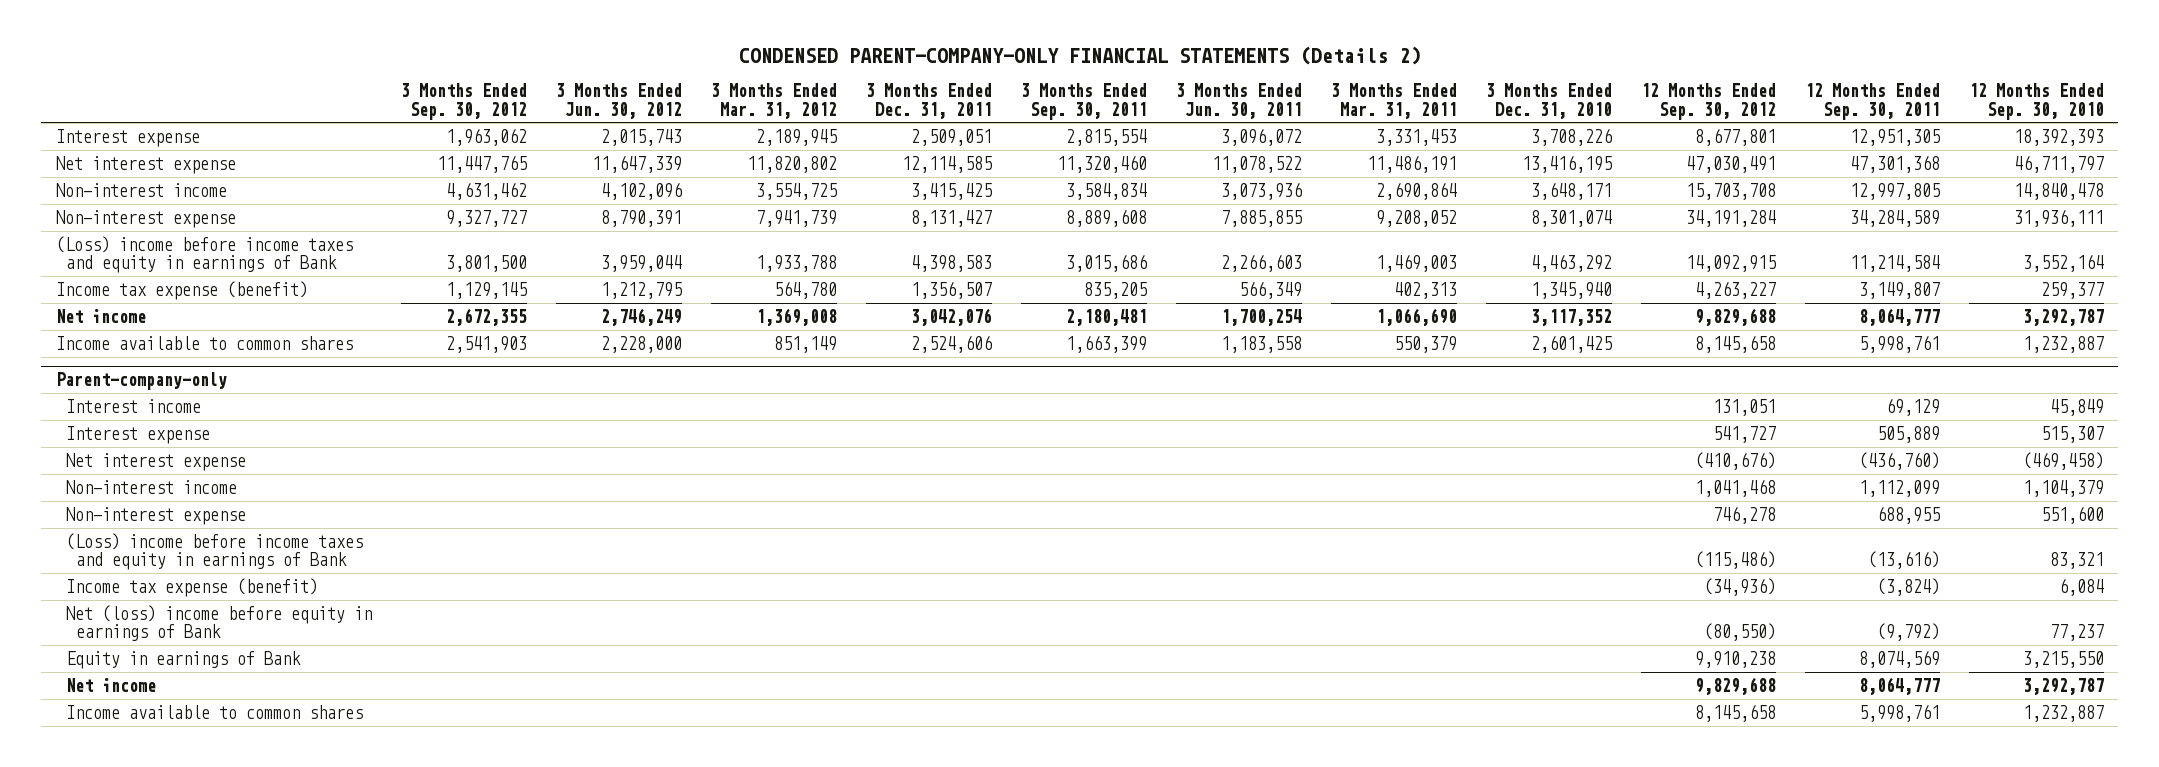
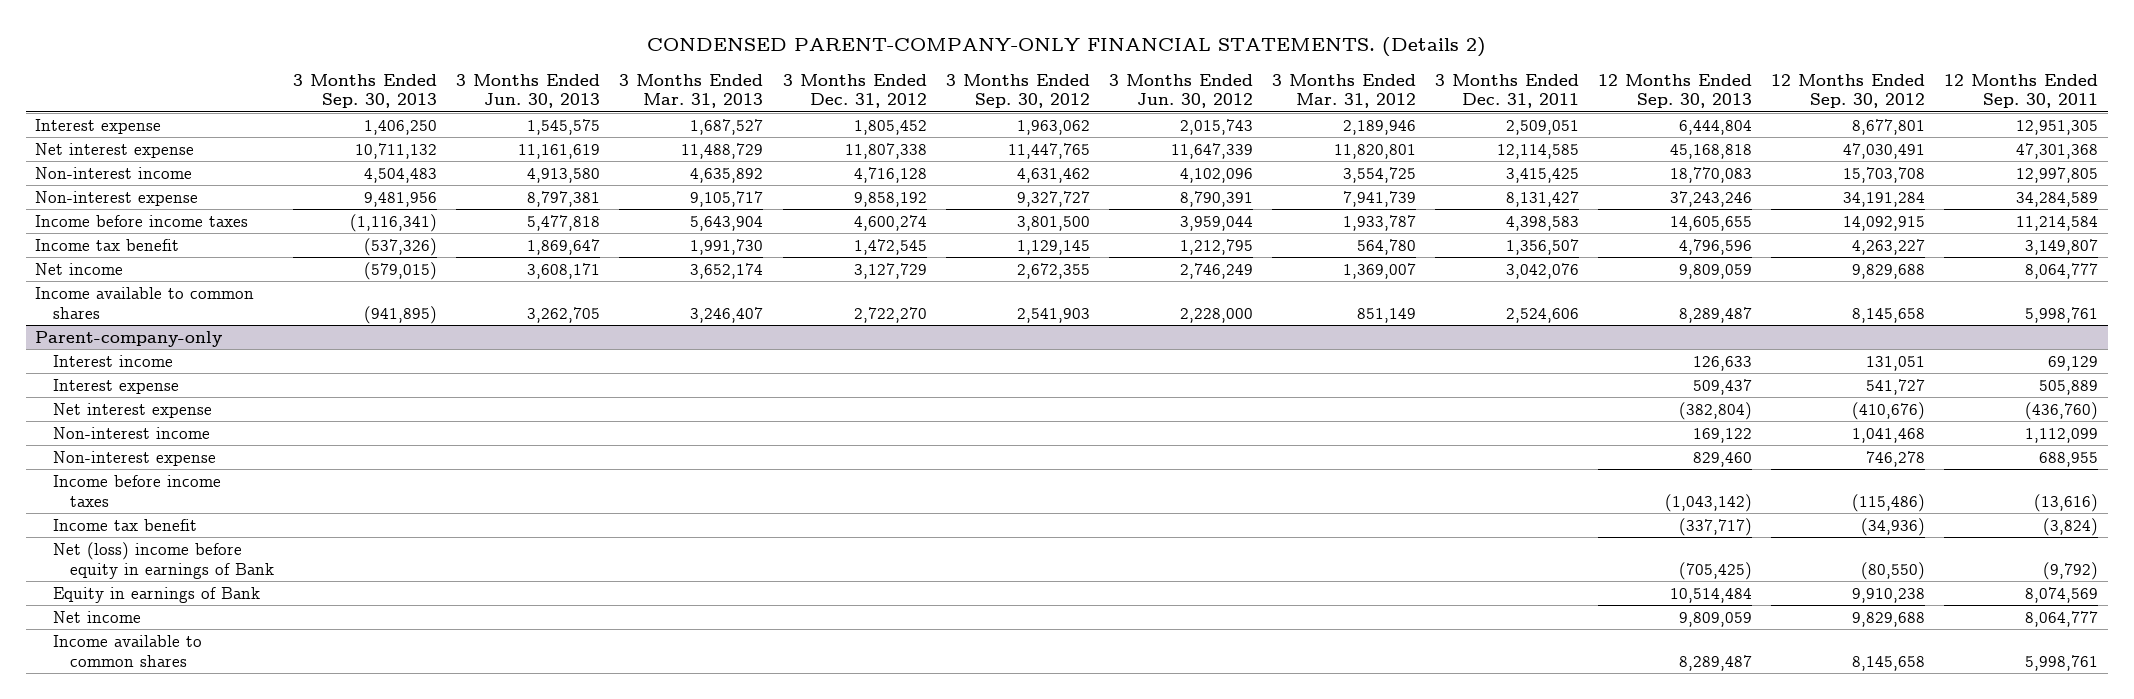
- CONDENSED PARENT-COMPANY-ONLY FINANCIAL STATEMENTS (Details 2)
+ CONDENSED PARENT-COMPANY-ONLY FINANCIAL STATEMENTS. (Details 2)
- | 3 Months Ended Sep. 30, 2012 | 3 Months Ended Jun. 30, 2012 | 3 Months Ended Mar. 31, 2012 | 3 Months Ended Dec. 31, 2011 | 3 Months Ended Sep. 30, 2011 | 3 Months Ended Jun. 30, 2011 | 3 Months Ended Mar. 31, 2011 | 3 Months Ended Dec. 31, 2010 | 12 Months Ended Sep. 30, 2012 | 12 Months Ended Sep. 30, 2011 | 12 Months Ended Sep. 30, 2010
+ | 3 Months Ended Sep. 30, 2013 | 3 Months Ended Jun. 30, 2013 | 3 Months Ended Mar. 31, 2013 | 3 Months Ended Dec. 31, 2012 | 3 Months Ended Sep. 30, 2012 | 3 Months Ended Jun. 30, 2012 | 3 Months Ended Mar. 31, 2012 | 3 Months Ended Dec. 31, 2011 | 12 Months Ended Sep. 30, 2013 | 12 Months Ended Sep. 30, 2012 | 12 Months Ended Sep. 30, 2011
- Interest expense | 1,963,062 | 2,015,743 | 2,189,945 | 2,509,051 | 2,815,554 | 3,096,072 | 3,331,453 | 3,708,226 | 8,677,801 | 12,951,305 | 18,392,393
- Net interest expense | 11,447,765 | 11,647,339 | 11,820,802 | 12,114,585 | 11,320,460 | 11,078,522 | 11,486,191 | 13,416,195 | 47,030,491 | 47,301,368 | 46,711,797
+ Interest expense | 1,406,250 | 1,545,575 | 1,687,527 | 1,805,452 | 1,963,062 | 2,015,743 | 2,189,946 | 2,509,051 | 6,444,804 | 8,677,801 | 12,951,305
+ Net interest expense | 10,711,132 | 11,161,619 | 11,488,729 | 11,807,338 | 11,447,765 | 11,647,339 | 11,820,801 | 12,114,585 | 45,168,818 | 47,030,491 | 47,301,368
- (Loss) income before income taxes and equity in earnings of Bank | 3,801,500 | 3,959,044 | 1,933,788 | 4,398,583 | 3,015,686 | 2,266,603 | 1,469,003 | 4,463,292 | 14,092,915 | 11,214,584 | 3,552,164
- Income tax expense (benefit) | 1,129,145 | 1,212,795 | 564,780 | 1,356,507 | 835,205 | 566,349 | 402,313 | 1,345,940 | 4,263,227 | 3,149,807 | 259,377
- Net income | 2,672,355 | 2,746,249 | 1,369,008 | 3,042,076 | 2,180,481 | 1,700,254 | 1,066,690 | 3,117,352 | 9,829,688 | 8,064,777 | 3,292,787
+ Income before income taxes | (1,116,341) | 5,477,818 | 5,643,904 | 4,600,274 | 3,801,500 | 3,959,044 | 1,933,787 | 4,398,583 | 14,605,655 | 14,092,915 | 11,214,584
+ Income tax benefit | (537,326) | 1,869,647 | 1,991,730 | 1,472,545 | 1,129,145 | 1,212,795 | 564,780 | 1,356,507 | 4,796,596 | 4,263,227 | 3,149,807
+ Net income | (579,015) | 3,608,171 | 3,652,174 | 3,127,729 | 2,672,355 | 2,746,249 | 1,369,007 | 3,042,076 | 9,809,059 | 9,829,688 | 8,064,777
@ Parent-company-only
- (Loss) income before income taxes and equity in earnings of Bank | | | | | | | | | (115,486) | (13,616) | 83,321
- Income tax expense (benefit) | | | | | | | | | (34,936) | (3,824) | 6,084
+ Income before income taxes | | | | | | | | | (1,043,142) | (115,486) | (13,616)
+ Income tax benefit | | | | | | | | | (337,717) | (34,936) | (3,824)

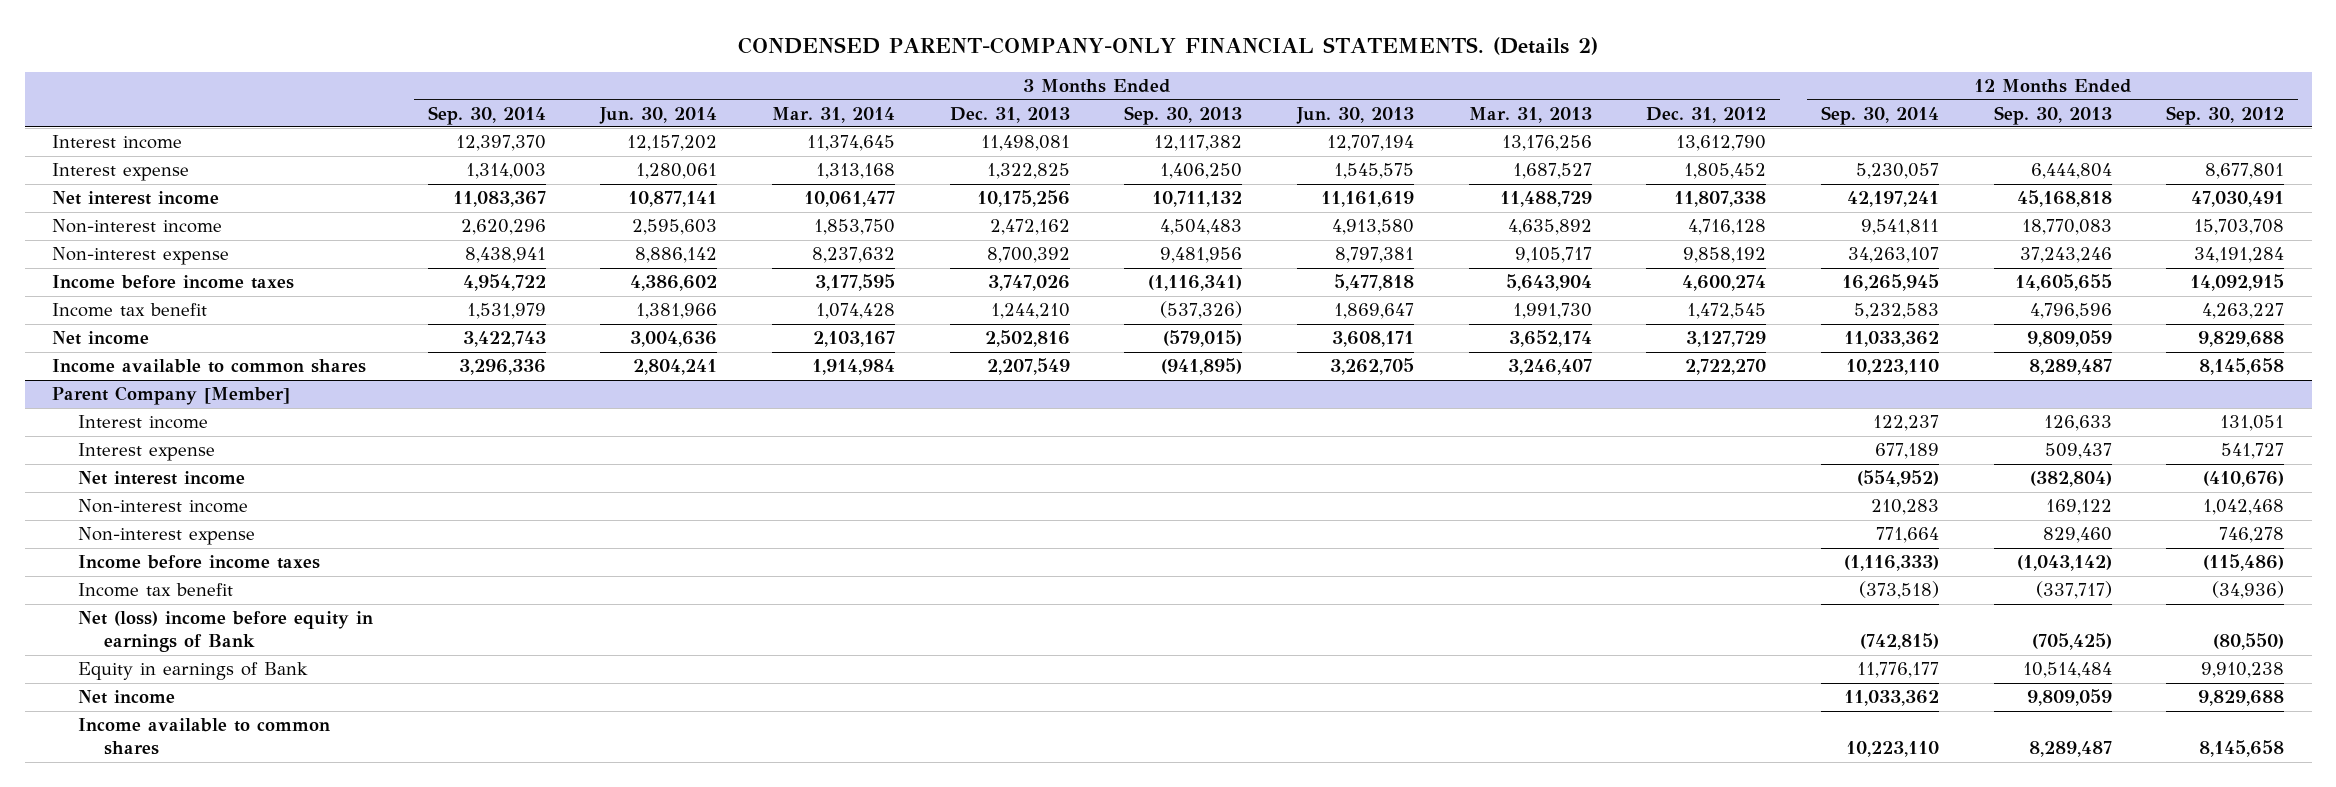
- | 3 Months Ended Sep. 30, 2013 | 3 Months Ended Jun. 30, 2013 | 3 Months Ended Mar. 31, 2013 | 3 Months Ended Dec. 31, 2012 | 3 Months Ended Sep. 30, 2012 | 3 Months Ended Jun. 30, 2012 | 3 Months Ended Mar. 31, 2012 | 3 Months Ended Dec. 31, 2011 | 12 Months Ended Sep. 30, 2013 | 12 Months Ended Sep. 30, 2012 | 12 Months Ended Sep. 30, 2011
+ | 3 Months Ended Sep. 30, 2014 | 3 Months Ended Jun. 30, 2014 | 3 Months Ended Mar. 31, 2014 | 3 Months Ended Dec. 31, 2013 | 3 Months Ended Sep. 30, 2013 | 3 Months Ended Jun. 30, 2013 | 3 Months Ended Mar. 31, 2013 | 3 Months Ended Dec. 31, 2012 | 12 Months Ended Sep. 30, 2014 | 12 Months Ended Sep. 30, 2013 | 12 Months Ended Sep. 30, 2012
+ Interest income | 12,397,370 | 12,157,202 | 11,374,645 | 11,498,081 | 12,117,382 | 12,707,194 | 13,176,256 | 13,612,790 | | |
- Net interest expense | 10,711,132 | 11,161,619 | 11,488,729 | 11,807,338 | 11,447,765 | 11,647,339 | 11,820,801 | 12,114,585 | 45,168,818 | 47,030,491 | 47,301,368
+ Net interest income | 11,083,367 | 10,877,141 | 10,061,477 | 10,175,256 | 10,711,132 | 11,161,619 | 11,488,729 | 11,807,338 | 42,197,241 | 45,168,818 | 47,030,491
- Parent-company-only
+ Parent Company [Member]
- Net interest expense | | | | | | | | | (382,804) | (410,676) | (436,760)
- Non-interest income | | | | | | | | | 169,122 | 1,041,468 | 1,112,099
+ Net interest income | | | | | | | | | (554,952) | (382,804) | (410,676)
+ Non-interest income | | | | | | | | | 210,283 | 169,122 | 1,042,468

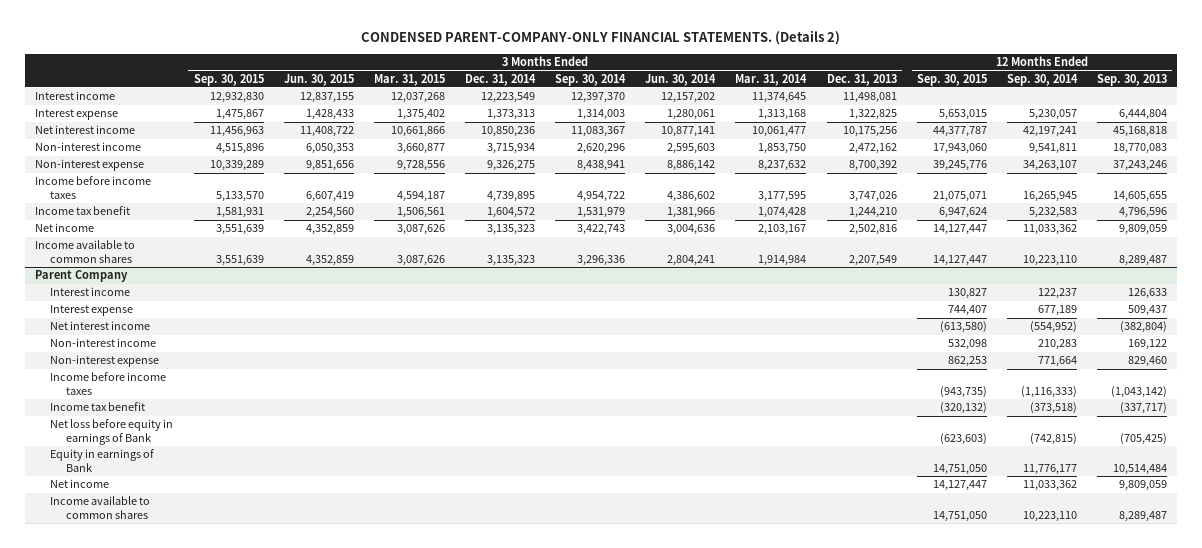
- | 3 Months Ended Sep. 30, 2014 | 3 Months Ended Jun. 30, 2014 | 3 Months Ended Mar. 31, 2014 | 3 Months Ended Dec. 31, 2013 | 3 Months Ended Sep. 30, 2013 | 3 Months Ended Jun. 30, 2013 | 3 Months Ended Mar. 31, 2013 | 3 Months Ended Dec. 31, 2012 | 12 Months Ended Sep. 30, 2014 | 12 Months Ended Sep. 30, 2013 | 12 Months Ended Sep. 30, 2012
+ | 3 Months Ended Sep. 30, 2015 | 3 Months Ended Jun. 30, 2015 | 3 Months Ended Mar. 31, 2015 | 3 Months Ended Dec. 31, 2014 | 3 Months Ended Sep. 30, 2014 | 3 Months Ended Jun. 30, 2014 | 3 Months Ended Mar. 31, 2014 | 3 Months Ended Dec. 31, 2013 | 12 Months Ended Sep. 30, 2015 | 12 Months Ended Sep. 30, 2014 | 12 Months Ended Sep. 30, 2013
- Parent Company [Member]
+ Parent Company
- Net (loss) income before equity in earnings of Bank | | | | | | | | | (742,815) | (705,425) | (80,550)
+ Net loss before equity in earnings of Bank | | | | | | | | | (623,603) | (742,815) | (705,425)

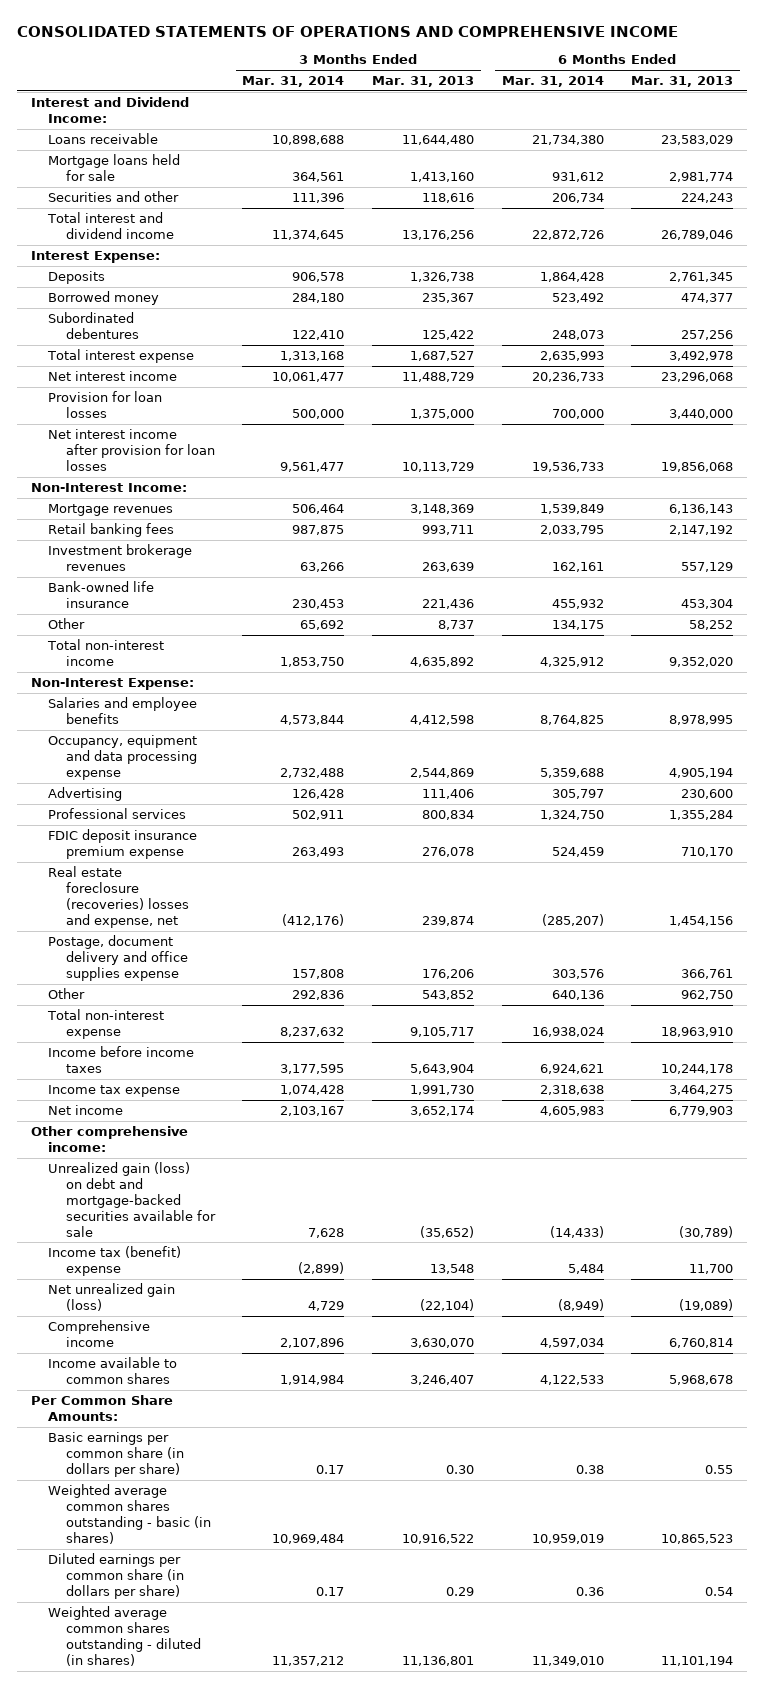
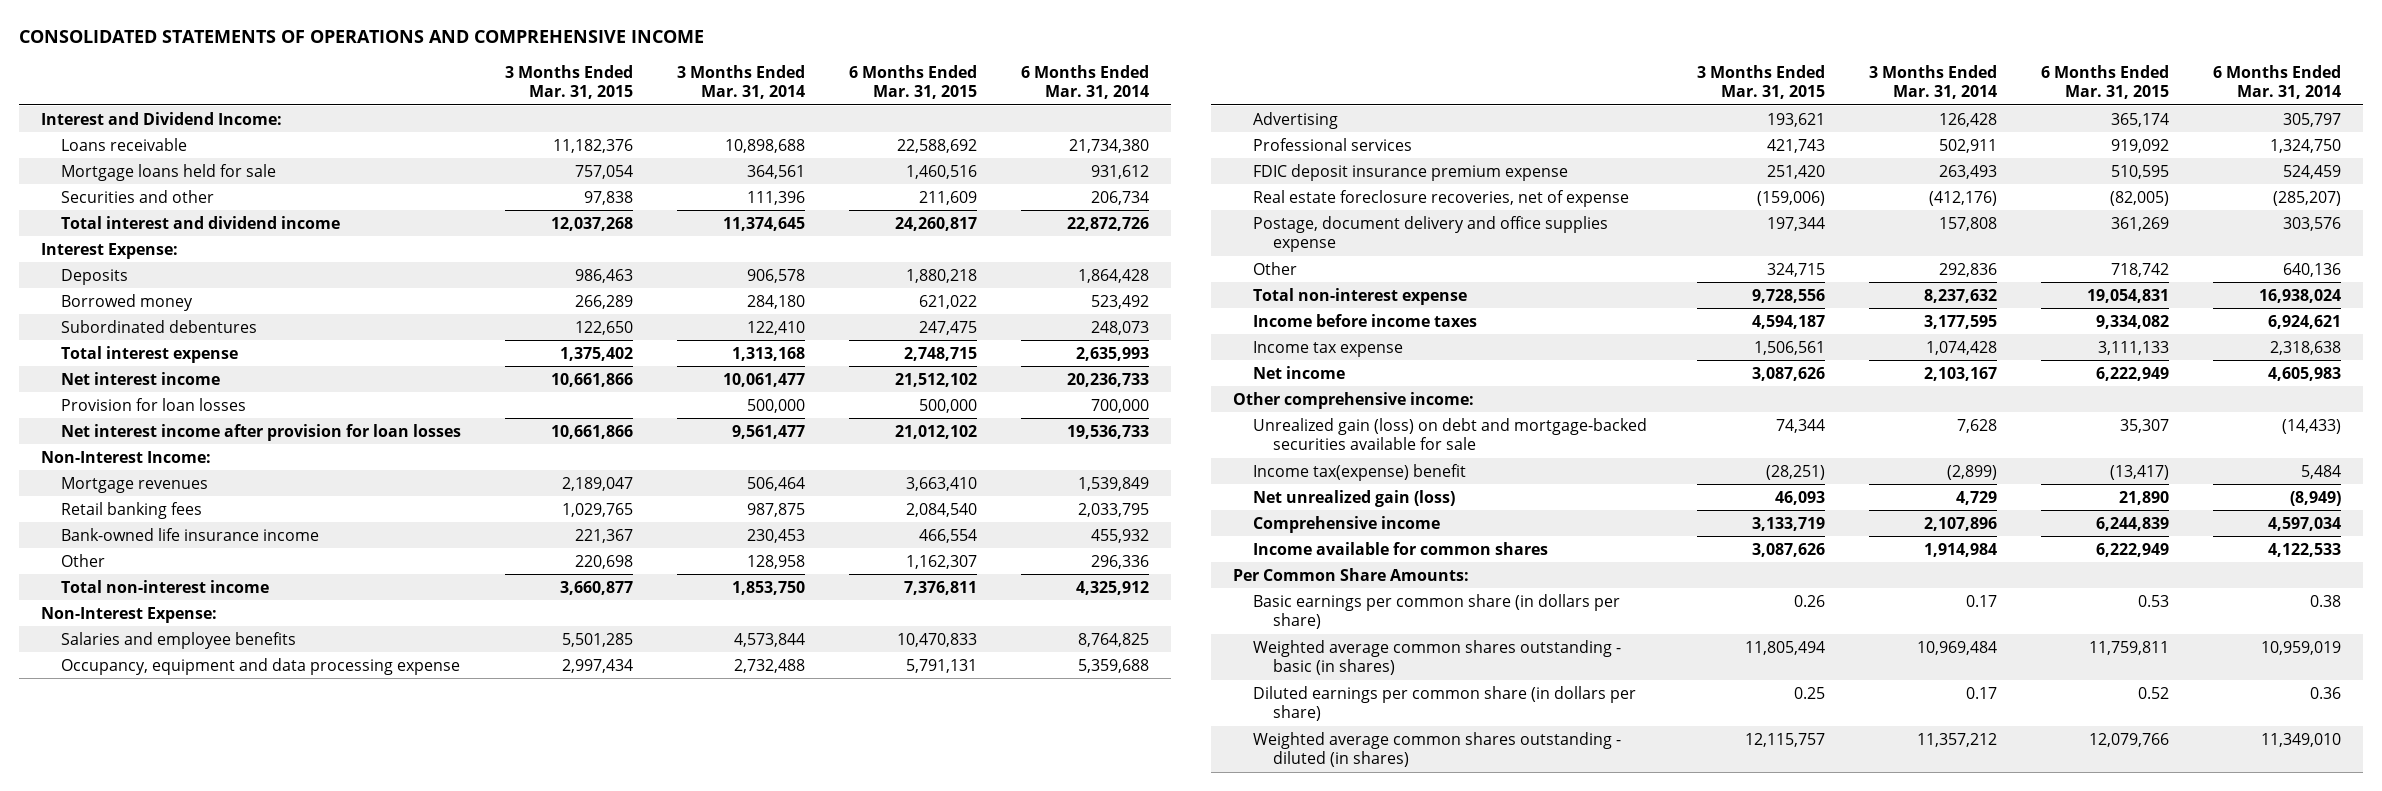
- | 3 Months Ended Mar. 31, 2014 | 3 Months Ended Mar. 31, 2013 | 6 Months Ended Mar. 31, 2014 | 6 Months Ended Mar. 31, 2013
+ | 3 Months Ended Mar. 31, 2015 | 3 Months Ended Mar. 31, 2014 | 6 Months Ended Mar. 31, 2015 | 6 Months Ended Mar. 31, 2014
- Investment brokerage revenues | 63,266 | 263,639 | 162,161 | 557,129
- Bank-owned life insurance | 230,453 | 221,436 | 455,932 | 453,304
- Other | 65,692 | 8,737 | 134,175 | 58,252
+ Bank-owned life insurance income | 221,367 | 230,453 | 466,554 | 455,932
+ Other | 220,698 | 128,958 | 1,162,307 | 296,336
- Real estate foreclosure (recoveries) losses and expense, net | (412,176) | 239,874 | (285,207) | 1,454,156
+ Real estate foreclosure recoveries, net of expense | (159,006) | (412,176) | (82,005) | (285,207)
- Income tax (benefit) expense | (2,899) | 13,548 | 5,484 | 11,700
+ Income tax(expense) benefit | (28,251) | (2,899) | (13,417) | 5,484
- Income available to common shares | 1,914,984 | 3,246,407 | 4,122,533 | 5,968,678
+ Income available for common shares | 3,087,626 | 1,914,984 | 6,222,949 | 4,122,533

